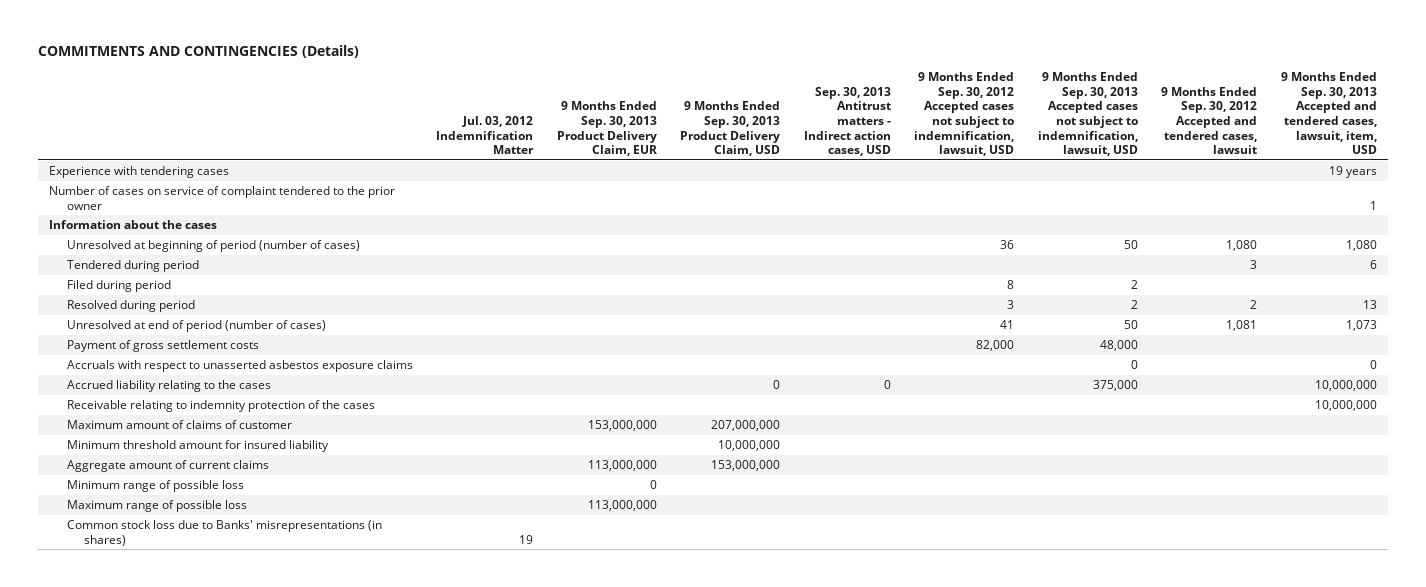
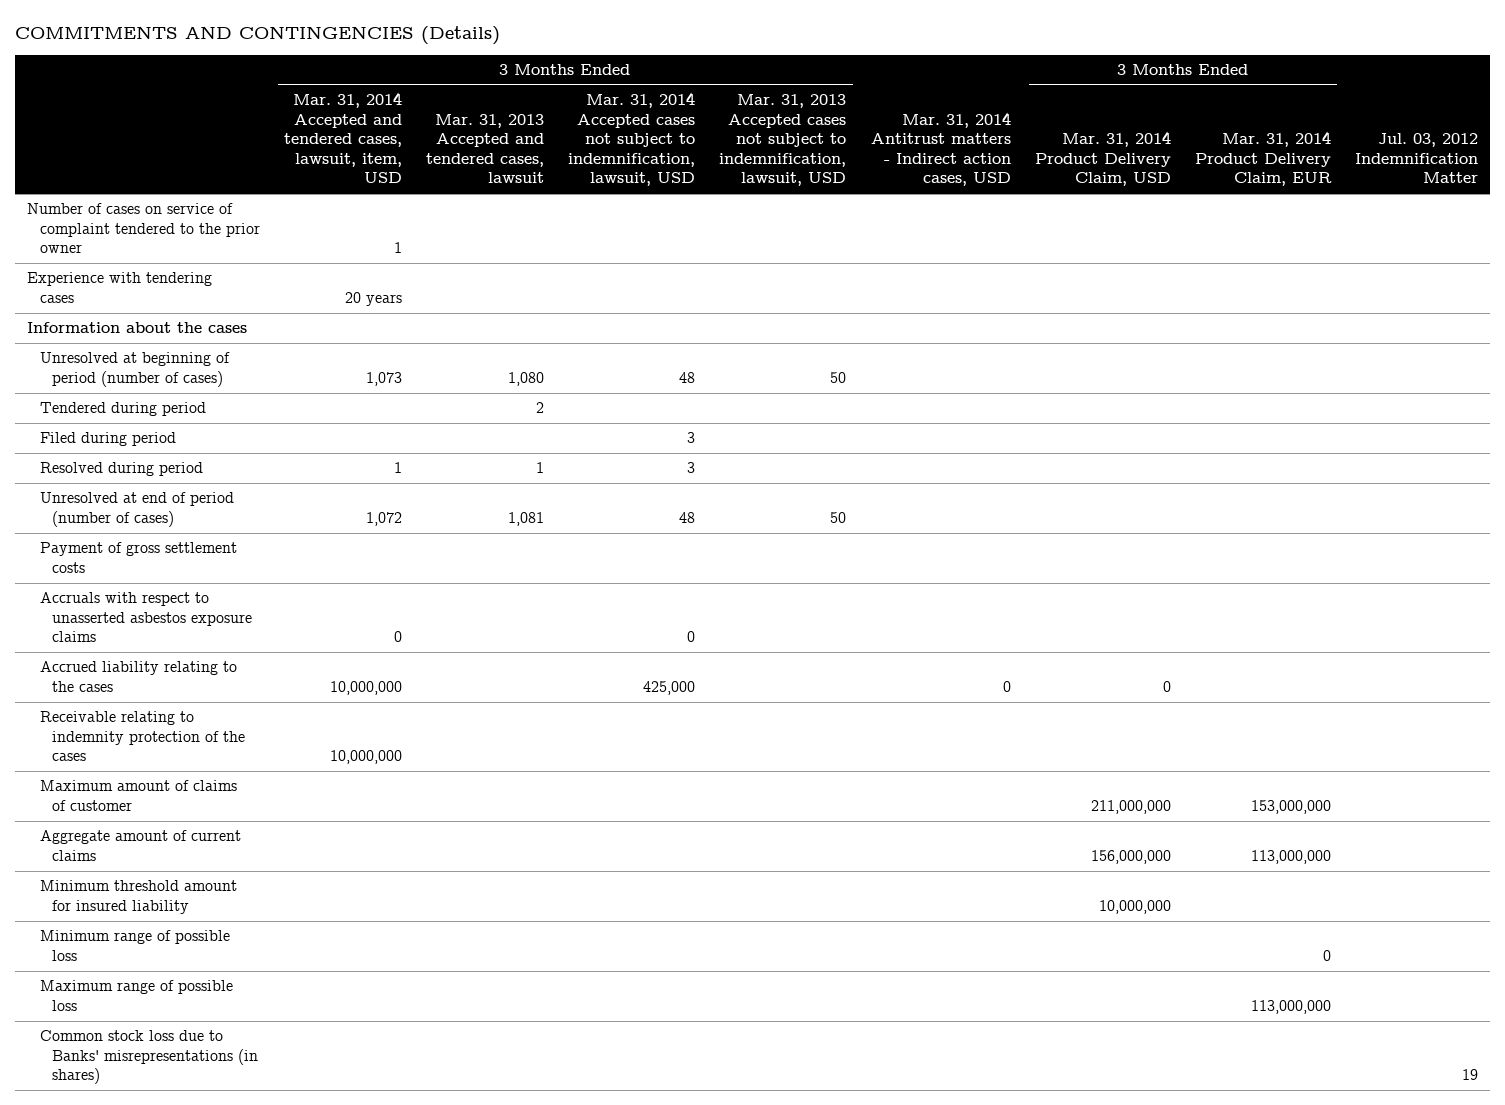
- | Jul. 03, 2012 Indemnification Matter | 9 Months Ended Sep. 30, 2013 Product Delivery Claim, EUR | 9 Months Ended Sep. 30, 2013 Product Delivery Claim, USD | Sep. 30, 2013 Antitrust matters - Indirect action cases, USD | 9 Months Ended Sep. 30, 2012 Accepted cases not subject to indemnification, lawsuit, USD | 9 Months Ended Sep. 30, 2013 Accepted cases not subject to indemnification, lawsuit, USD | 9 Months Ended Sep. 30, 2012 Accepted and tendered cases, lawsuit | 9 Months Ended Sep. 30, 2013 Accepted and tendered cases, lawsuit, item, USD
+ | 3 Months Ended Mar. 31, 2014 Accepted and tendered cases, lawsuit, item, USD | 3 Months Ended Mar. 31, 2013 Accepted and tendered cases, lawsuit | 3 Months Ended Mar. 31, 2014 Accepted cases not subject to indemnification, lawsuit, USD | 3 Months Ended Mar. 31, 2013 Accepted cases not subject to indemnification, lawsuit, USD | Mar. 31, 2014 Antitrust matters - Indirect action cases, USD | 3 Months Ended Mar. 31, 2014 Product Delivery Claim, USD | 3 Months Ended Mar. 31, 2014 Product Delivery Claim, EUR | Jul. 03, 2012 Indemnification Matter
moved down: Experience with tendering cases | 20 years | | | | | | |
moved down: Minimum threshold amount for insured liability | | | | | | 10,000,000 | |

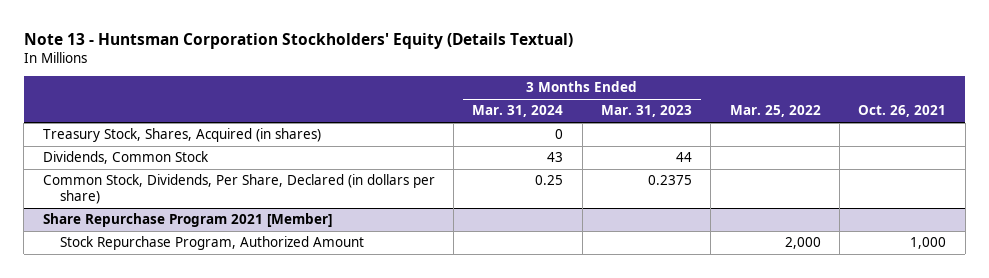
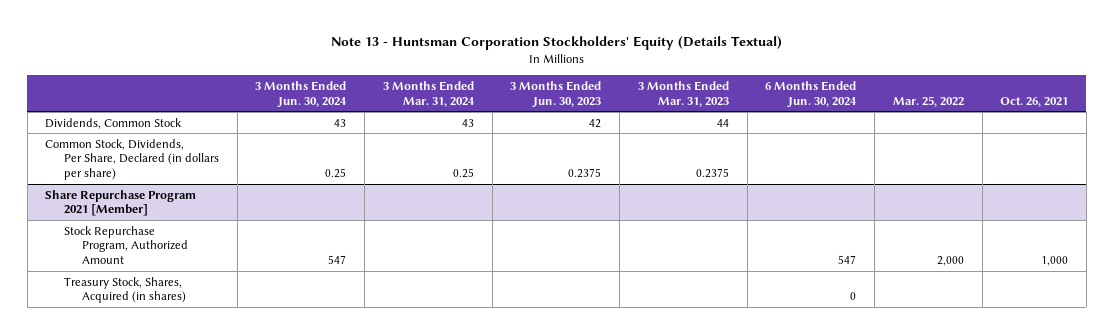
- | 3 Months Ended Mar. 31, 2024 | 3 Months Ended Mar. 31, 2023 | Mar. 25, 2022 | Oct. 26, 2021
+ | 3 Months Ended Jun. 30, 2024 | 3 Months Ended Mar. 31, 2024 | 3 Months Ended Jun. 30, 2023 | 3 Months Ended Mar. 31, 2023 | 6 Months Ended Jun. 30, 2024 | Mar. 25, 2022 | Oct. 26, 2021
- Treasury Stock, Shares, Acquired (in shares) | 0 | | |
@ Share Repurchase Program 2021 [Member]
+ Treasury Stock, Shares, Acquired (in shares) | | | | | 0 | |

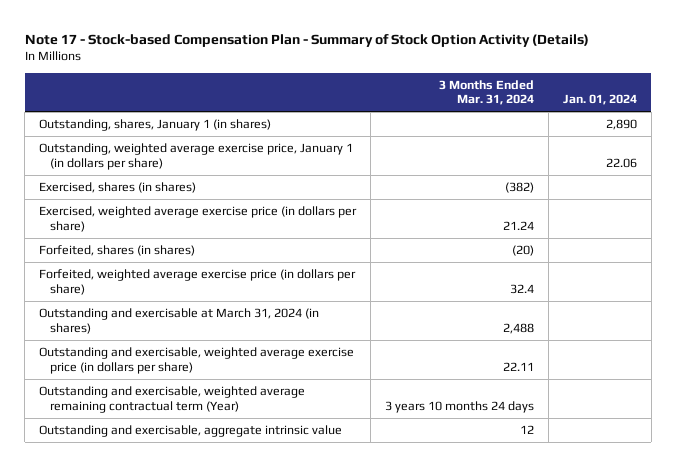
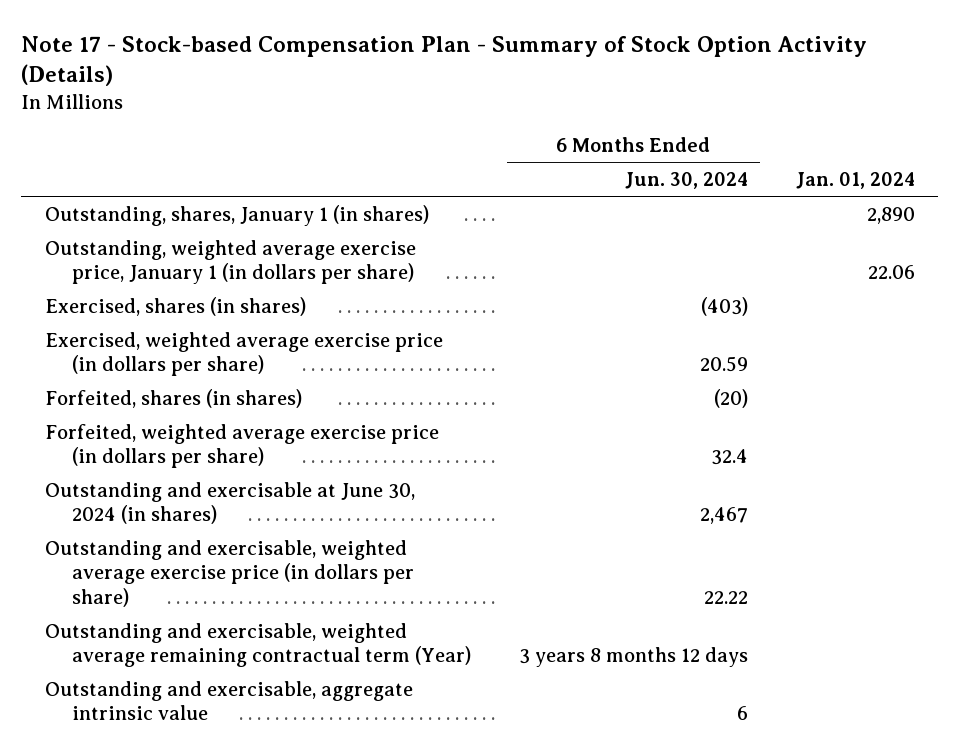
- | 3 Months Ended Mar. 31, 2024 | Jan. 01, 2024
+ | 6 Months Ended Jun. 30, 2024 | Jan. 01, 2024
- Outstanding and exercisable at March 31, 2024 (in shares) | 2,488 |
+ Outstanding and exercisable at June 30, 2024 (in shares) | 2,467 |

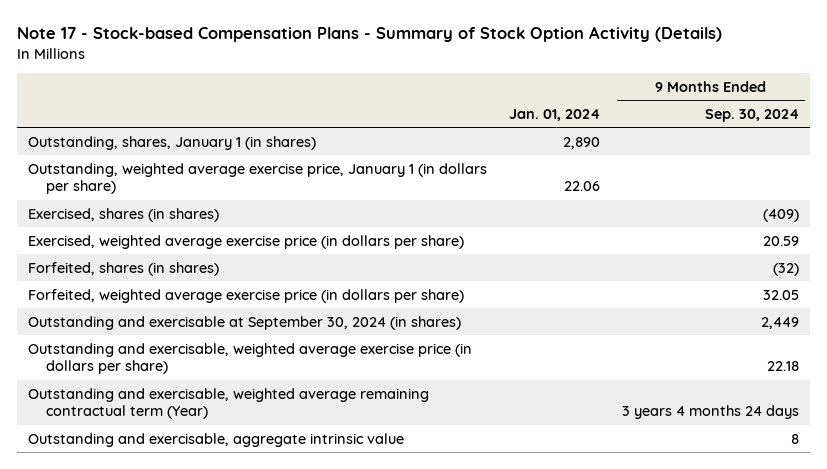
- Note 17 - Stock-based Compensation Plan - Summary of Stock Option Activity (Details)
+ Note 17 - Stock-based Compensation Plans - Summary of Stock Option Activity (Details)
- | 6 Months Ended Jun. 30, 2024 | Jan. 01, 2024
+ | Jan. 01, 2024 | 9 Months Ended Sep. 30, 2024
- Outstanding and exercisable at June 30, 2024 (in shares) | 2,467 |
+ Outstanding and exercisable at September 30, 2024 (in shares) | | 2,449

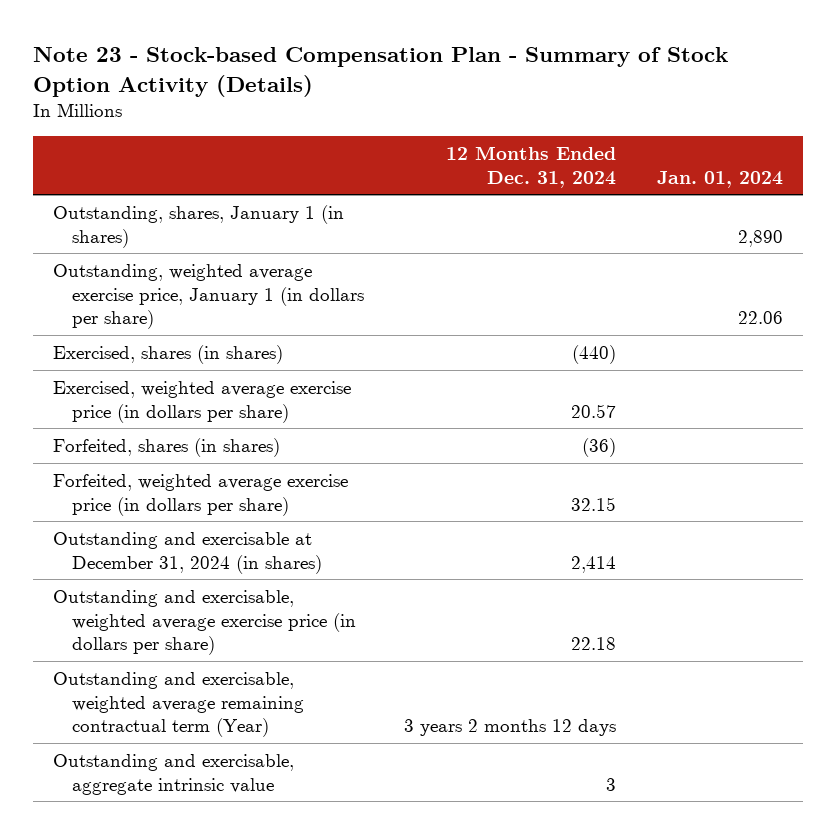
- Note 17 - Stock-based Compensation Plans - Summary of Stock Option Activity (Details)
+ Note 23 - Stock-based Compensation Plan - Summary of Stock Option Activity (Details)
- | Jan. 01, 2024 | 9 Months Ended Sep. 30, 2024
+ | 12 Months Ended Dec. 31, 2024 | Jan. 01, 2024
- Outstanding and exercisable at September 30, 2024 (in shares) | | 2,449
+ Outstanding and exercisable at December 31, 2024 (in shares) | 2,414 |

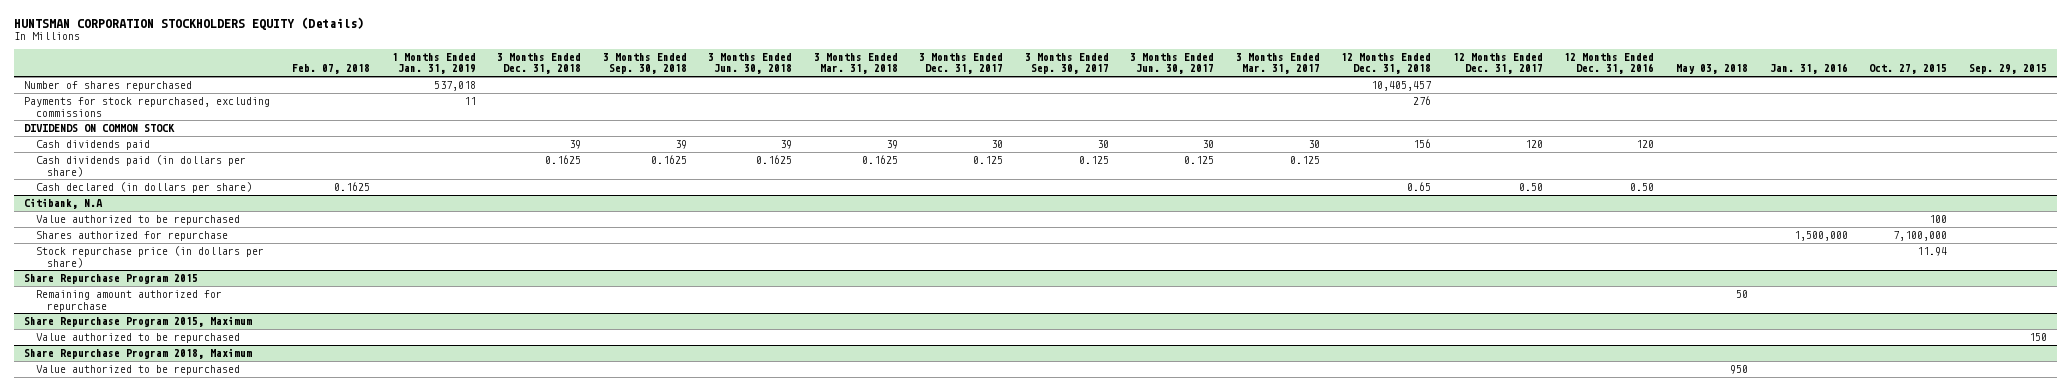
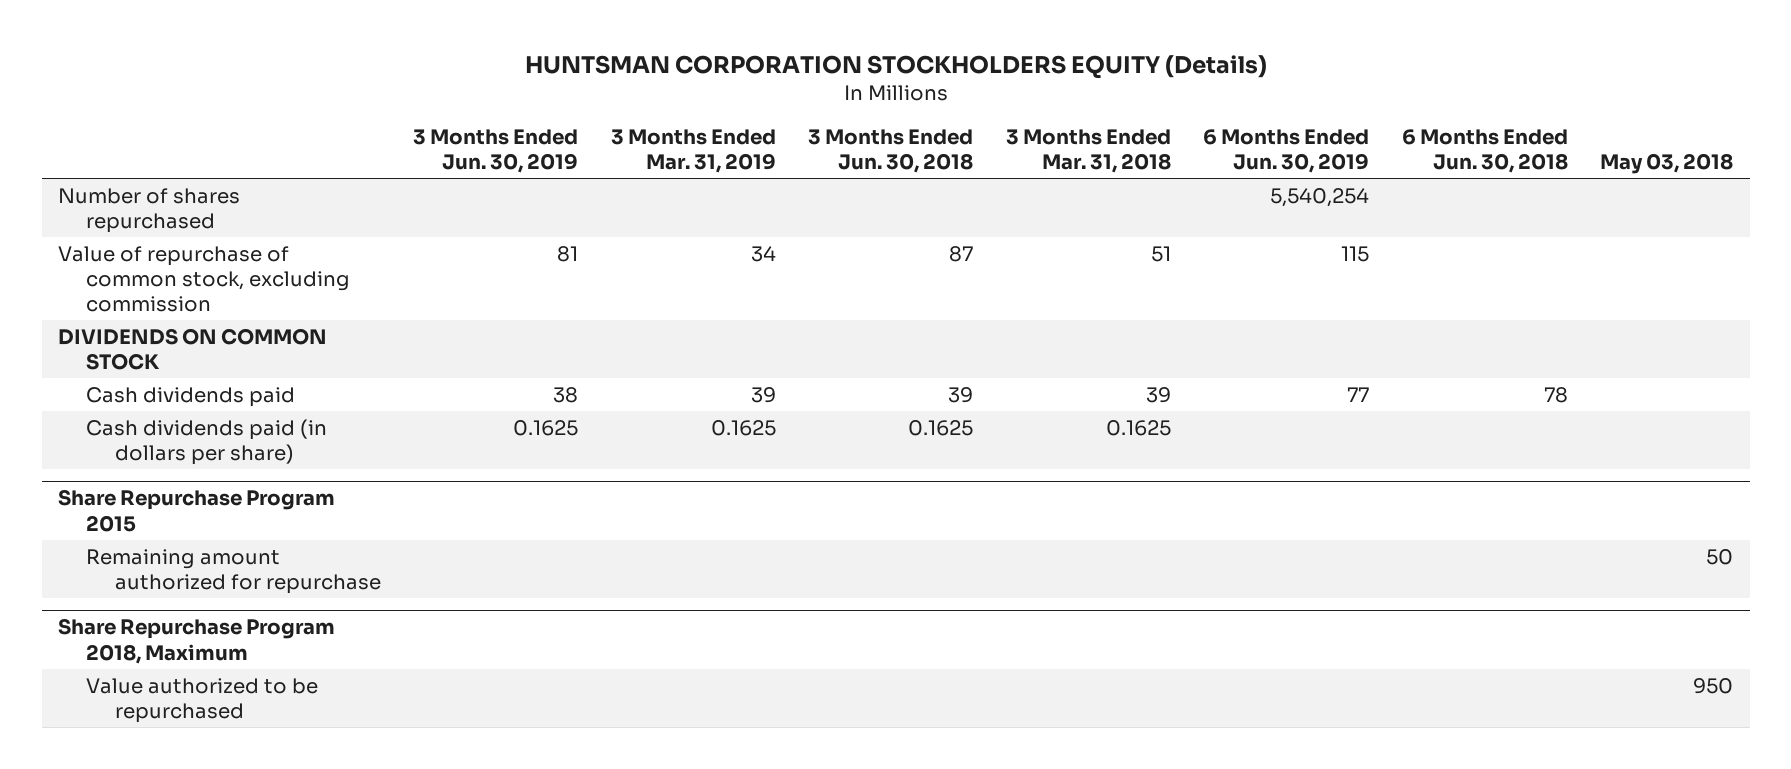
- | Feb. 07, 2018 | 1 Months Ended Jan. 31, 2019 | 3 Months Ended Dec. 31, 2018 | 3 Months Ended Sep. 30, 2018 | 3 Months Ended Jun. 30, 2018 | 3 Months Ended Mar. 31, 2018 | 3 Months Ended Dec. 31, 2017 | 3 Months Ended Sep. 30, 2017 | 3 Months Ended Jun. 30, 2017 | 3 Months Ended Mar. 31, 2017 | 12 Months Ended Dec. 31, 2018 | 12 Months Ended Dec. 31, 2017 | 12 Months Ended Dec. 31, 2016 | May 03, 2018 | Jan. 31, 2016 | Oct. 27, 2015 | Sep. 29, 2015
+ | 3 Months Ended Jun. 30, 2019 | 3 Months Ended Mar. 31, 2019 | 3 Months Ended Jun. 30, 2018 | 3 Months Ended Mar. 31, 2018 | 6 Months Ended Jun. 30, 2019 | 6 Months Ended Jun. 30, 2018 | May 03, 2018
- Payments for stock repurchased, excluding commissions | | 11 | | | | | | | | | 276 | | | | | |
+ Value of repurchase of common stock, excluding commission | 81 | 34 | 87 | 51 | 115 | |
- Cash declared (in dollars per share) | 0.1625 | | | | | | | | | | 0.65 | 0.50 | 0.50 | | | |
- Citibank, N.A
- Value authorized to be repurchased | | | | | | | | | | | | | | | | 100 |
- Shares authorized for repurchase | | | | | | | | | | | | | | | 1,500,000 | 7,100,000 |
- Stock repurchase price (in dollars per share) | | | | | | | | | | | | | | | | 11.94 |
- Share Repurchase Program 2015, Maximum
- Value authorized to be repurchased | | | | | | | | | | | | | | | | | 150

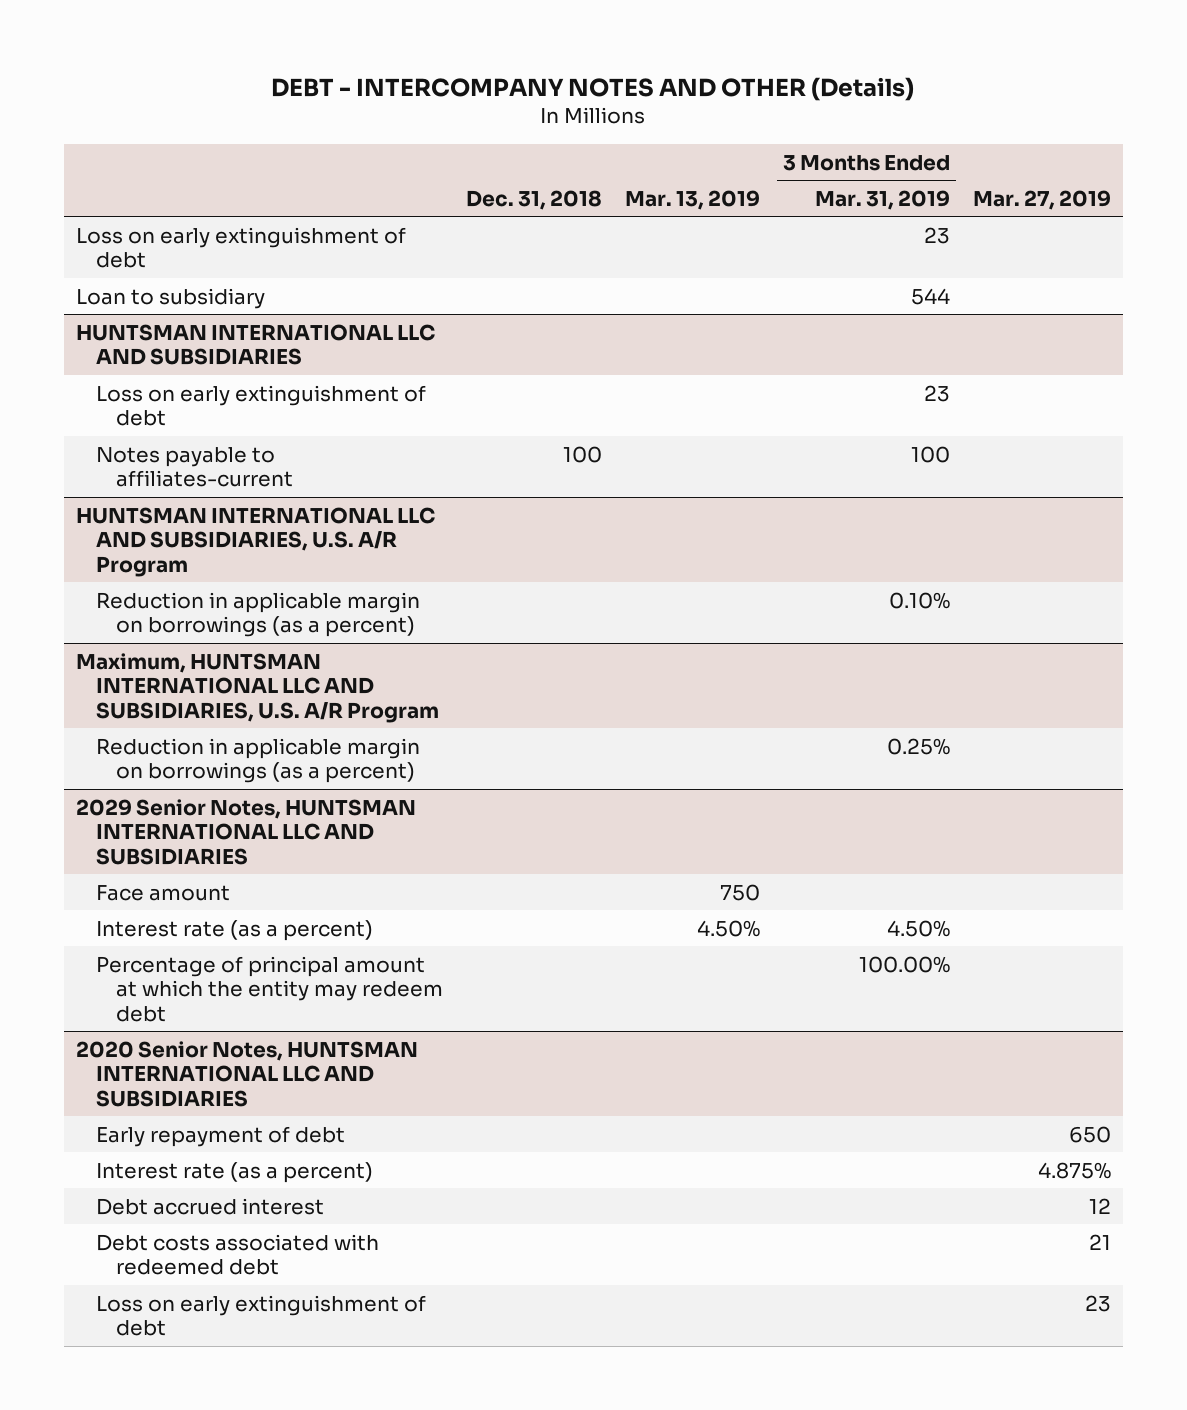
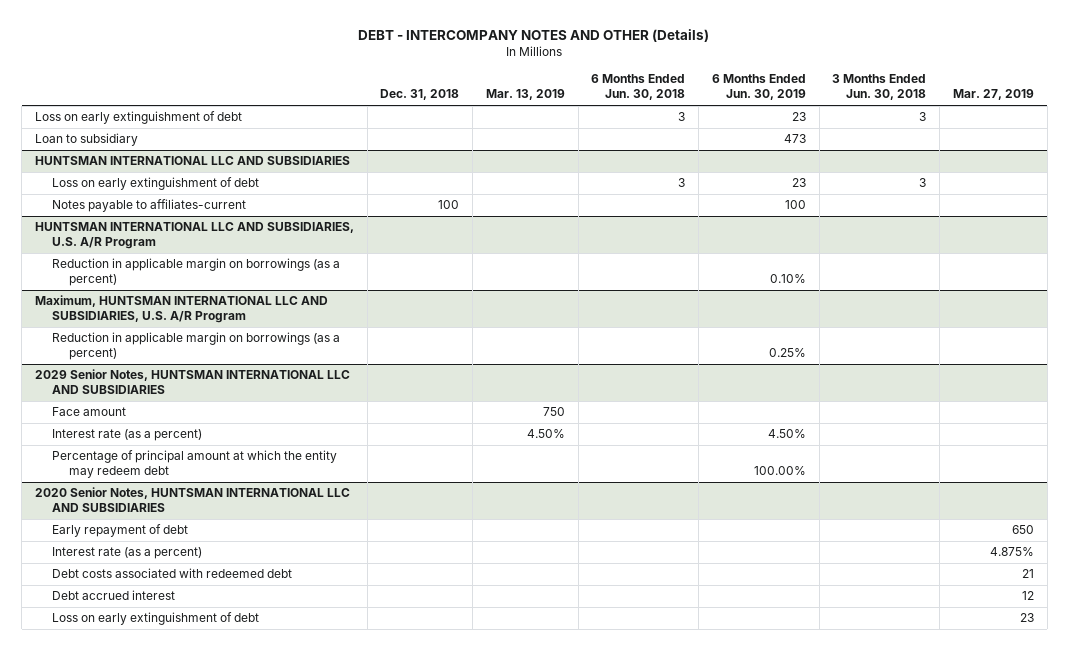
- | Dec. 31, 2018 | Mar. 13, 2019 | 3 Months Ended Mar. 31, 2019 | Mar. 27, 2019
+ | Dec. 31, 2018 | Mar. 13, 2019 | 6 Months Ended Jun. 30, 2018 | 6 Months Ended Jun. 30, 2019 | 3 Months Ended Jun. 30, 2018 | Mar. 27, 2019
@ 2020 Senior Notes, HUNTSMAN INTERNATIONAL LLC AND SUBSIDIARIES
moved down: Debt accrued interest | | | | | | 12

